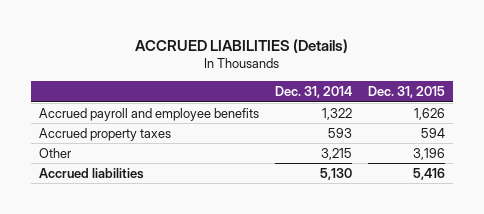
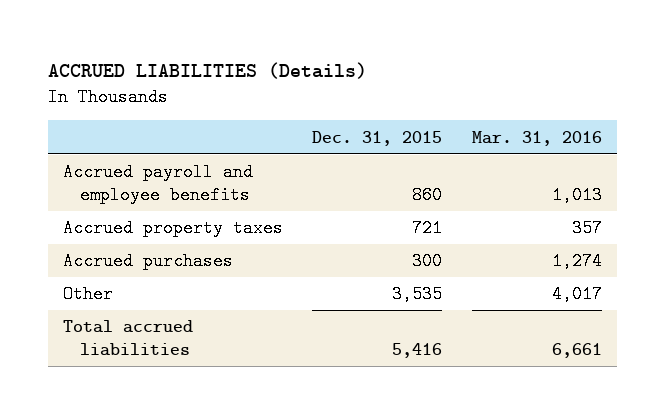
- | Dec. 31, 2014 | Dec. 31, 2015
+ | Dec. 31, 2015 | Mar. 31, 2016
- Accrued payroll and employee benefits | 1,322 | 1,626
- Accrued property taxes | 593 | 594
- Other | 3,215 | 3,196
- Accrued liabilities | 5,130 | 5,416
+ Accrued payroll and employee benefits | 860 | 1,013
+ Accrued property taxes | 721 | 357
+ Accrued purchases | 300 | 1,274
+ Other | 3,535 | 4,017
+ Total accrued liabilities | 5,416 | 6,661

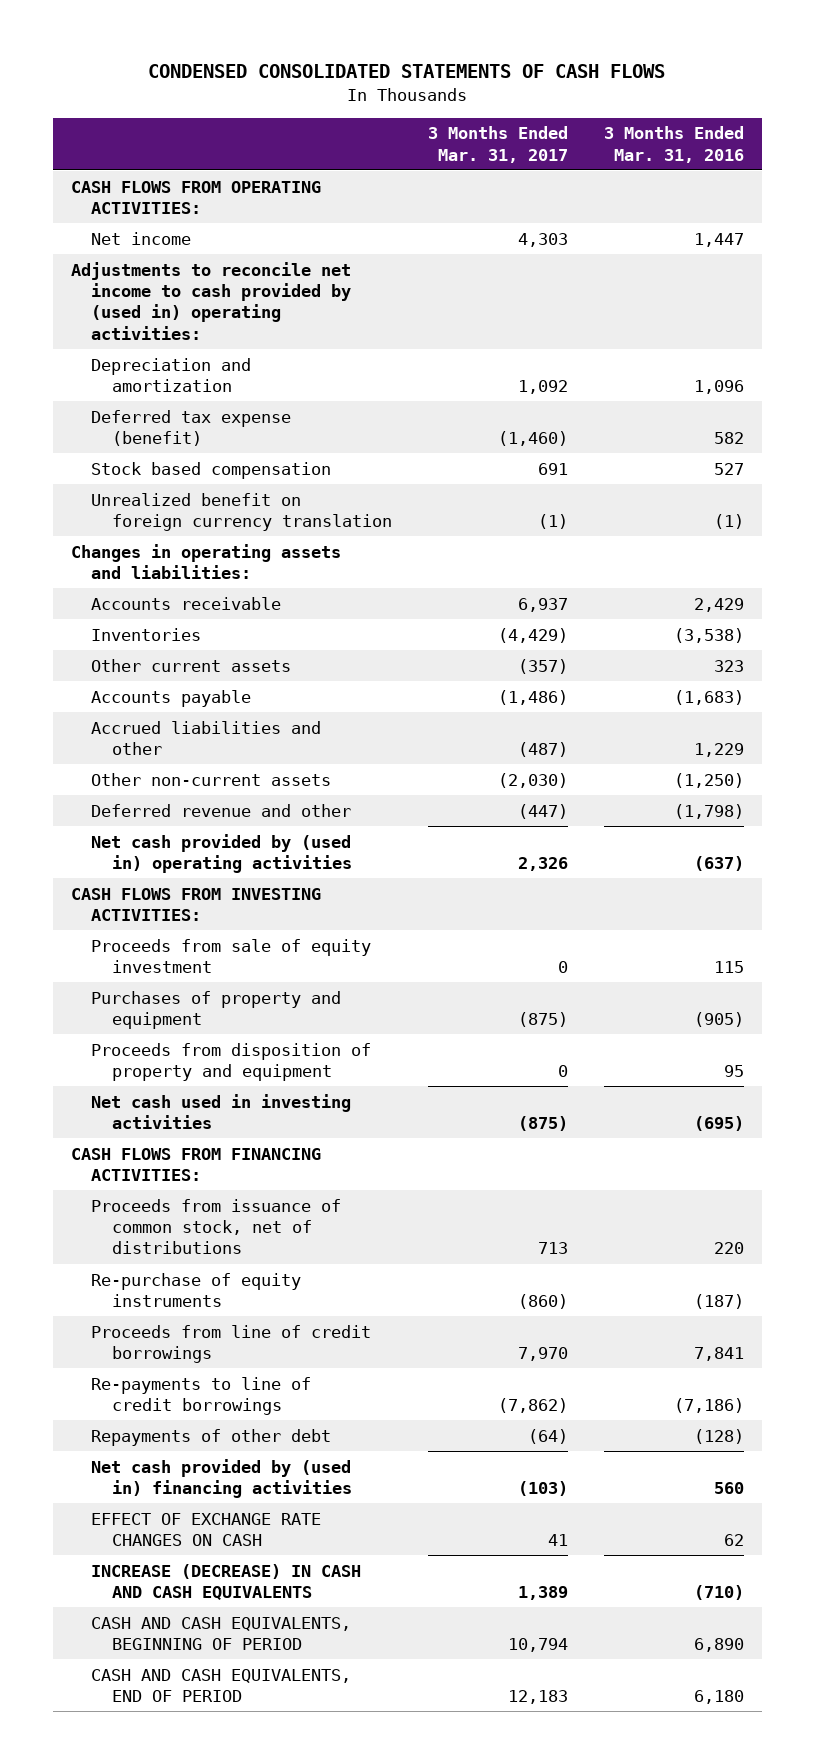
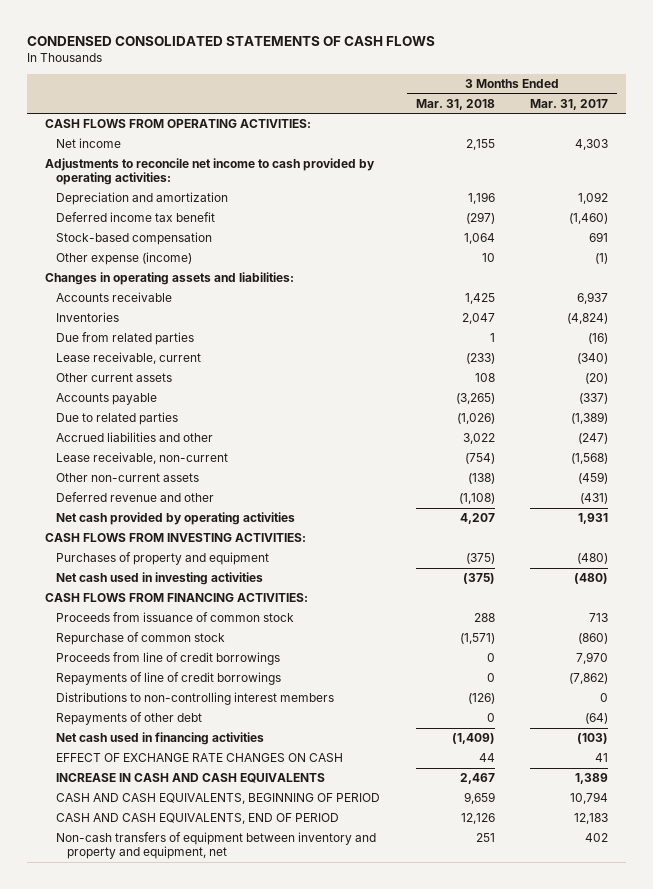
- | 3 Months Ended Mar. 31, 2017 | 3 Months Ended Mar. 31, 2016
+ | 3 Months Ended Mar. 31, 2018 | 3 Months Ended Mar. 31, 2017
- Adjustments to reconcile net income to cash provided by (used in) operating activities:
+ Adjustments to reconcile net income to cash provided by operating activities:
- Deferred tax expense (benefit) | (1,460) | 582
- Stock based compensation | 691 | 527
- Unrealized benefit on foreign currency translation | (1) | (1)
+ Deferred income tax benefit | (297) | (1,460)
+ Stock-based compensation | 1,064 | 691
+ Other expense (income) | 10 | (1)
- Inventories | (4,429) | (3,538)
- Other current assets | (357) | 323
- Accounts payable | (1,486) | (1,683)
- Accrued liabilities and other | (487) | 1,229
- Other non-current assets | (2,030) | (1,250)
- Deferred revenue and other | (447) | (1,798)
- Net cash provided by (used in) operating activities | 2,326 | (637)
+ Inventories | 2,047 | (4,824)
+ Due from related parties | 1 | (16)
+ Lease receivable, current | (233) | (340)
+ Other current assets | 108 | (20)
+ Accounts payable | (3,265) | (337)
+ Due to related parties | (1,026) | (1,389)
+ Accrued liabilities and other | 3,022 | (247)
+ Lease receivable, non-current | (754) | (1,568)
+ Other non-current assets | (138) | (459)
+ Deferred revenue and other | (1,108) | (431)
+ Net cash provided by operating activities | 4,207 | 1,931
- Proceeds from sale of equity investment | 0 | 115
- Purchases of property and equipment | (875) | (905)
- Proceeds from disposition of property and equipment | 0 | 95
- Net cash used in investing activities | (875) | (695)
+ Purchases of property and equipment | (375) | (480)
+ Net cash used in investing activities | (375) | (480)
- Proceeds from issuance of common stock, net of distributions | 713 | 220
- Re-purchase of equity instruments | (860) | (187)
+ Proceeds from issuance of common stock | 288 | 713
+ Repurchase of common stock | (1,571) | (860)
- Re-payments to line of credit borrowings | (7,862) | (7,186)
+ Repayments of line of credit borrowings | 0 | (7,862)
+ Distributions to non-controlling interest members | (126) | 0
- Net cash provided by (used in) financing activities | (103) | 560
+ Net cash used in financing activities | (1,409) | (103)
- INCREASE (DECREASE) IN CASH AND CASH EQUIVALENTS | 1,389 | (710)
+ INCREASE IN CASH AND CASH EQUIVALENTS | 2,467 | 1,389
+ Non-cash transfers of equipment between inventory and property and equipment, net | 251 | 402

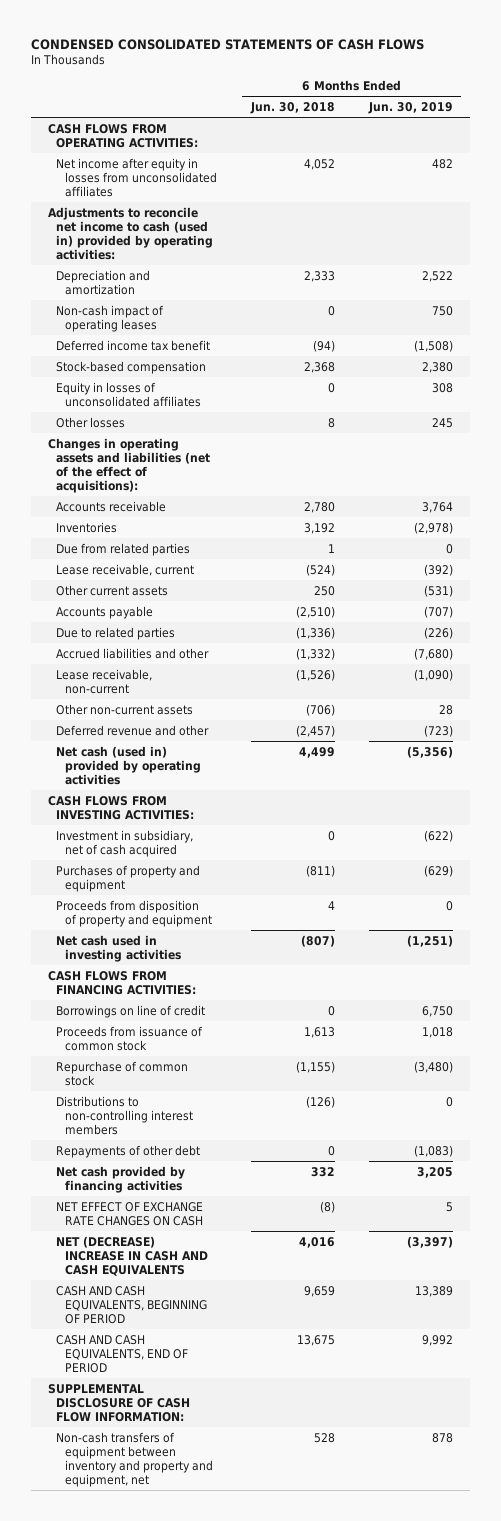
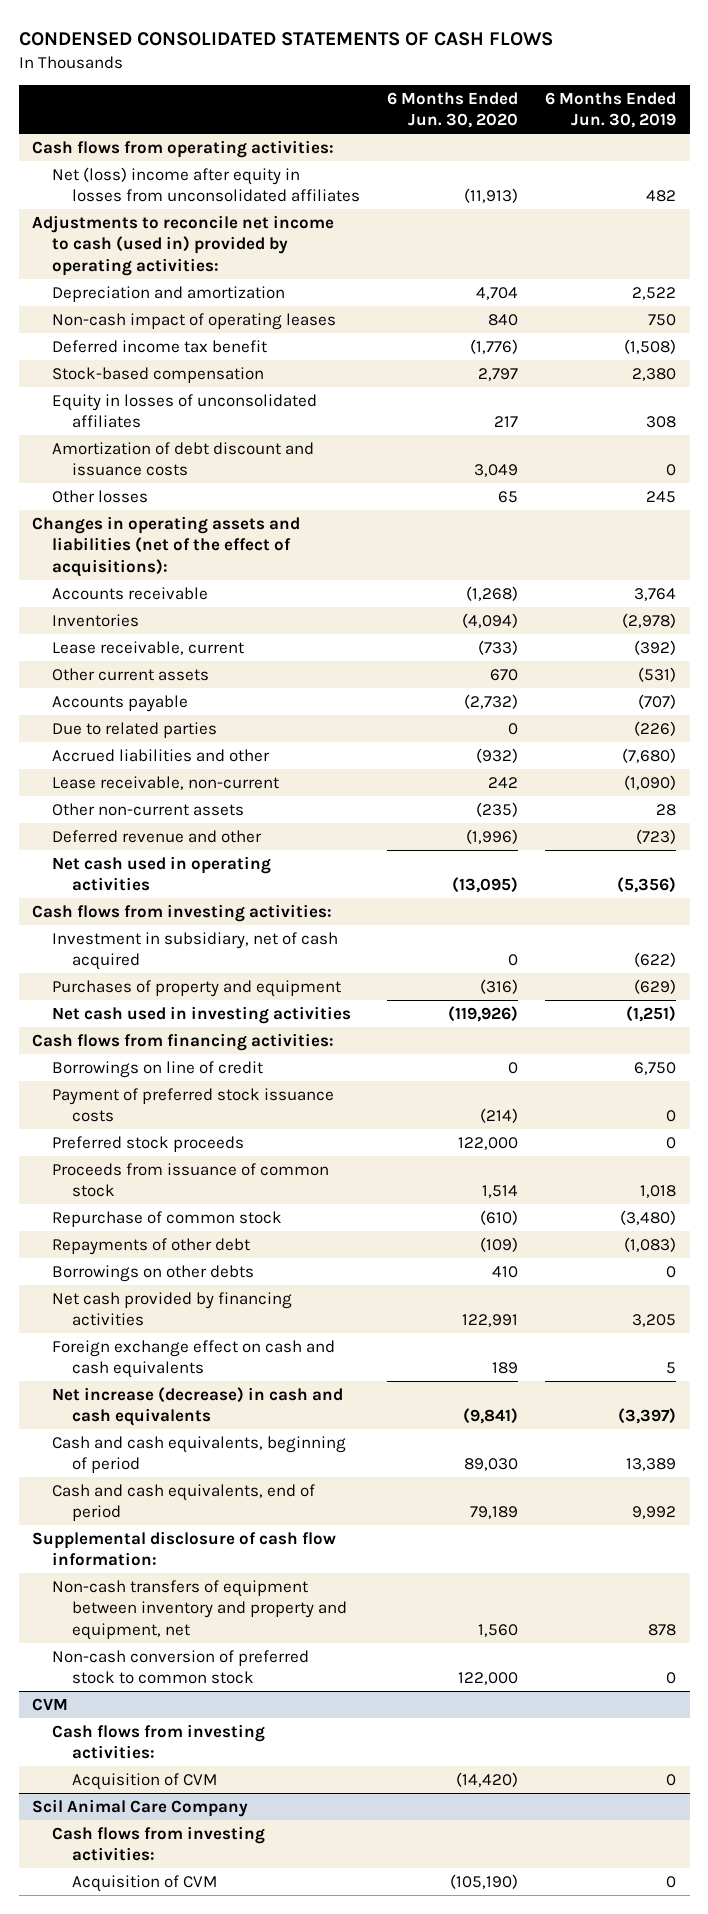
- | 6 Months Ended Jun. 30, 2018 | 6 Months Ended Jun. 30, 2019
+ | 6 Months Ended Jun. 30, 2020 | 6 Months Ended Jun. 30, 2019
- CASH FLOWS FROM OPERATING ACTIVITIES:
- Net income after equity in losses from unconsolidated affiliates | 4,052 | 482
+ Cash flows from operating activities:
+ Net (loss) income after equity in losses from unconsolidated affiliates | (11,913) | 482
+ Amortization of debt discount and issuance costs | 3,049 | 0
- Due from related parties | 1 | 0
- Net cash (used in) provided by operating activities | 4,499 | (5,356)
- CASH FLOWS FROM INVESTING ACTIVITIES:
+ Net cash used in operating activities | (13,095) | (5,356)
+ Cash flows from investing activities:
- Proceeds from disposition of property and equipment | 4 | 0
- CASH FLOWS FROM FINANCING ACTIVITIES:
+ Cash flows from financing activities:
+ Payment of preferred stock issuance costs | (214) | 0
+ Preferred stock proceeds | 122,000 | 0
- Distributions to non-controlling interest members | (126) | 0
+ Borrowings on other debts | 410 | 0
- NET EFFECT OF EXCHANGE RATE CHANGES ON CASH | (8) | 5
- NET (DECREASE) INCREASE IN CASH AND CASH EQUIVALENTS | 4,016 | (3,397)
- CASH AND CASH EQUIVALENTS, BEGINNING OF PERIOD | 9,659 | 13,389
- CASH AND CASH EQUIVALENTS, END OF PERIOD | 13,675 | 9,992
- SUPPLEMENTAL DISCLOSURE OF CASH FLOW INFORMATION:
+ Foreign exchange effect on cash and cash equivalents | 189 | 5
+ Net increase (decrease) in cash and cash equivalents | (9,841) | (3,397)
+ Cash and cash equivalents, beginning of period | 89,030 | 13,389
+ Cash and cash equivalents, end of period | 79,189 | 9,992
+ Supplemental disclosure of cash flow information:
+ Non-cash conversion of preferred stock to common stock | 122,000 | 0
+ CVM
+ Cash flows from investing activities:
+ Acquisition of CVM | (14,420) | 0
+ Scil Animal Care Company
+ Cash flows from investing activities:
+ Acquisition of CVM | (105,190) | 0

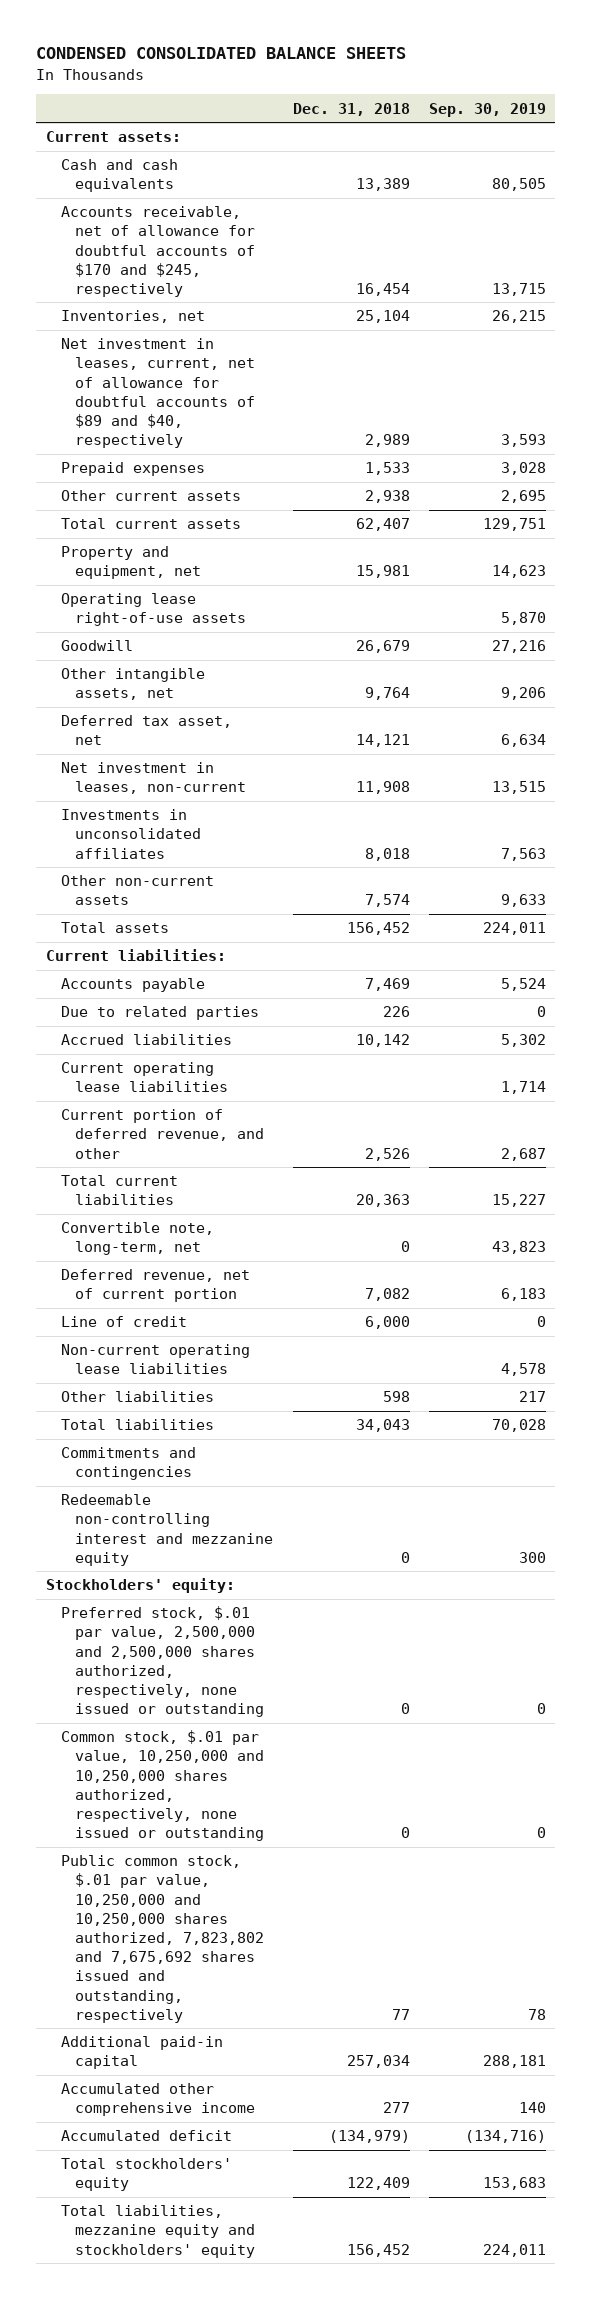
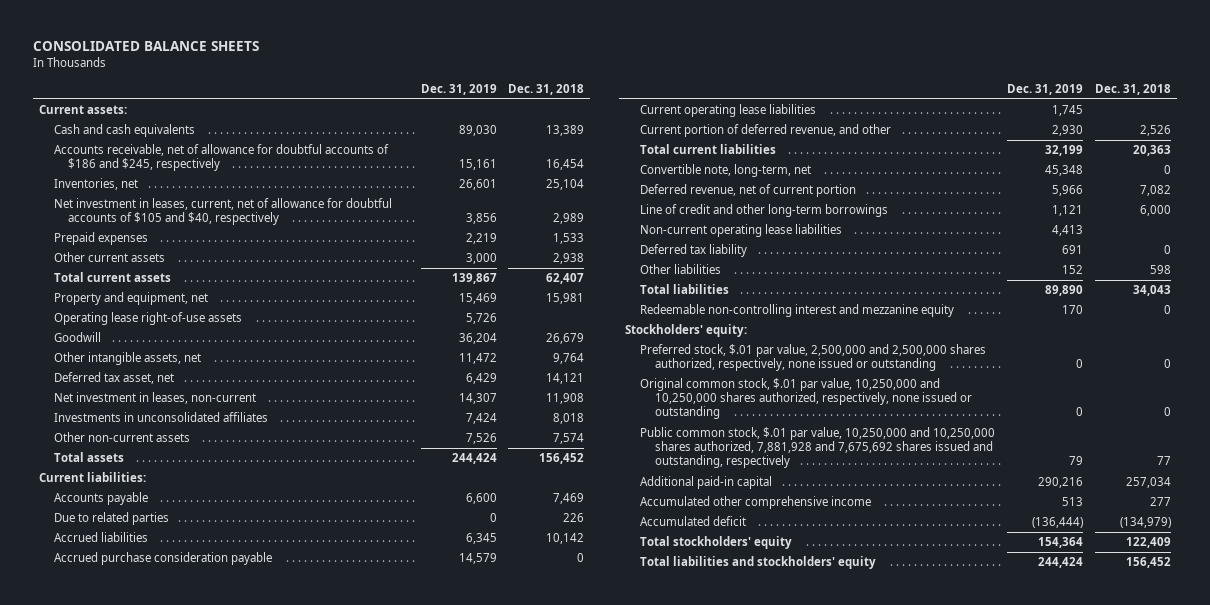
- CONDENSED CONSOLIDATED BALANCE SHEETS
+ CONSOLIDATED BALANCE SHEETS
- | Dec. 31, 2018 | Sep. 30, 2019
+ | Dec. 31, 2019 | Dec. 31, 2018
- Accounts receivable, net of allowance for doubtful accounts of $170 and $245, respectively | 16,454 | 13,715
+ Accounts receivable, net of allowance for doubtful accounts of $186 and $245, respectively | 15,161 | 16,454
- Net investment in leases, current, net of allowance for doubtful accounts of $89 and $40, respectively | 2,989 | 3,593
+ Net investment in leases, current, net of allowance for doubtful accounts of $105 and $40, respectively | 3,856 | 2,989
+ Accrued purchase consideration payable | 14,579 | 0
- Line of credit | 6,000 | 0
+ Line of credit and other long-term borrowings | 1,121 | 6,000
+ Deferred tax liability | 691 | 0
- Commitments and contingencies
- Common stock, $.01 par value, 10,250,000 and 10,250,000 shares authorized, respectively, none issued or outstanding | 0 | 0
- Public common stock, $.01 par value, 10,250,000 and 10,250,000 shares authorized, 7,823,802 and 7,675,692 shares issued and outstanding, respectively | 77 | 78
+ Original common stock, $.01 par value, 10,250,000 and 10,250,000 shares authorized, respectively, none issued or outstanding | 0 | 0
+ Public common stock, $.01 par value, 10,250,000 and 10,250,000 shares authorized, 7,881,928 and 7,675,692 shares issued and outstanding, respectively | 79 | 77
- Total liabilities, mezzanine equity and stockholders' equity | 156,452 | 224,011
+ Total liabilities and stockholders' equity | 244,424 | 156,452

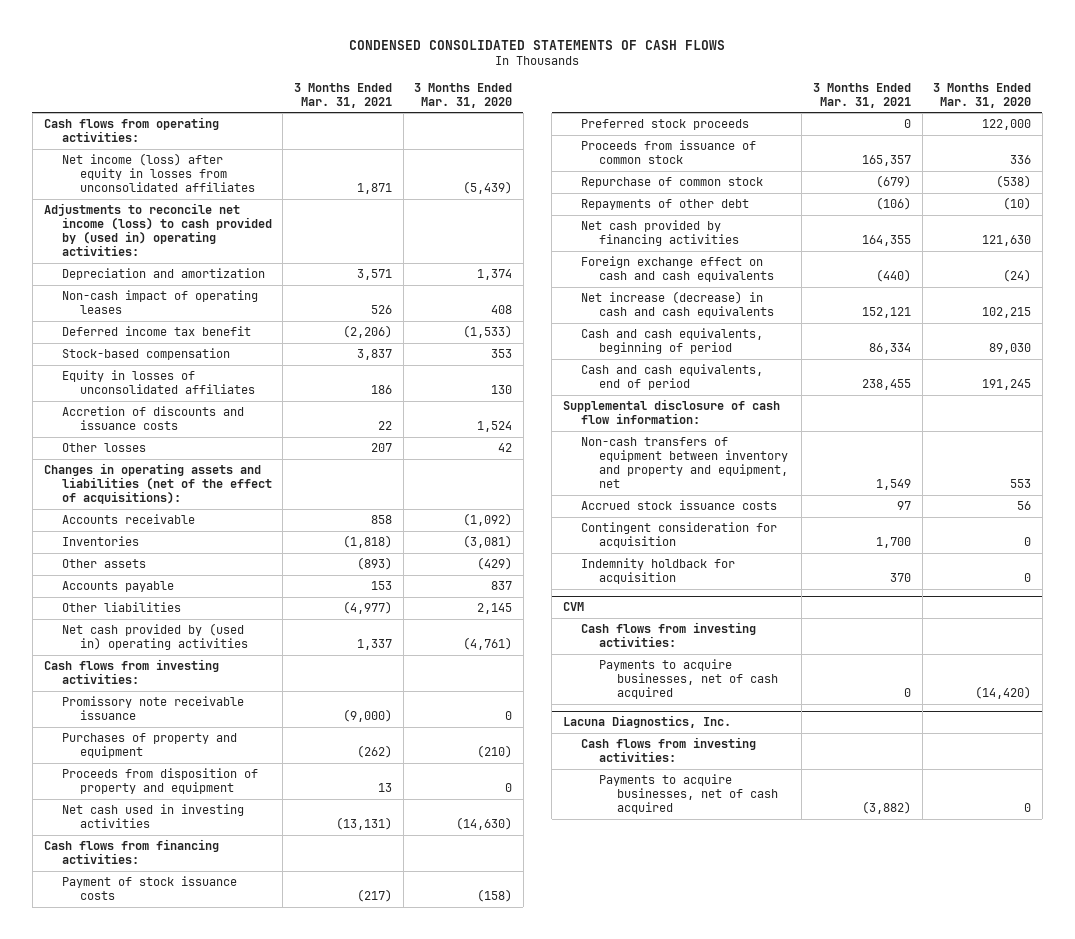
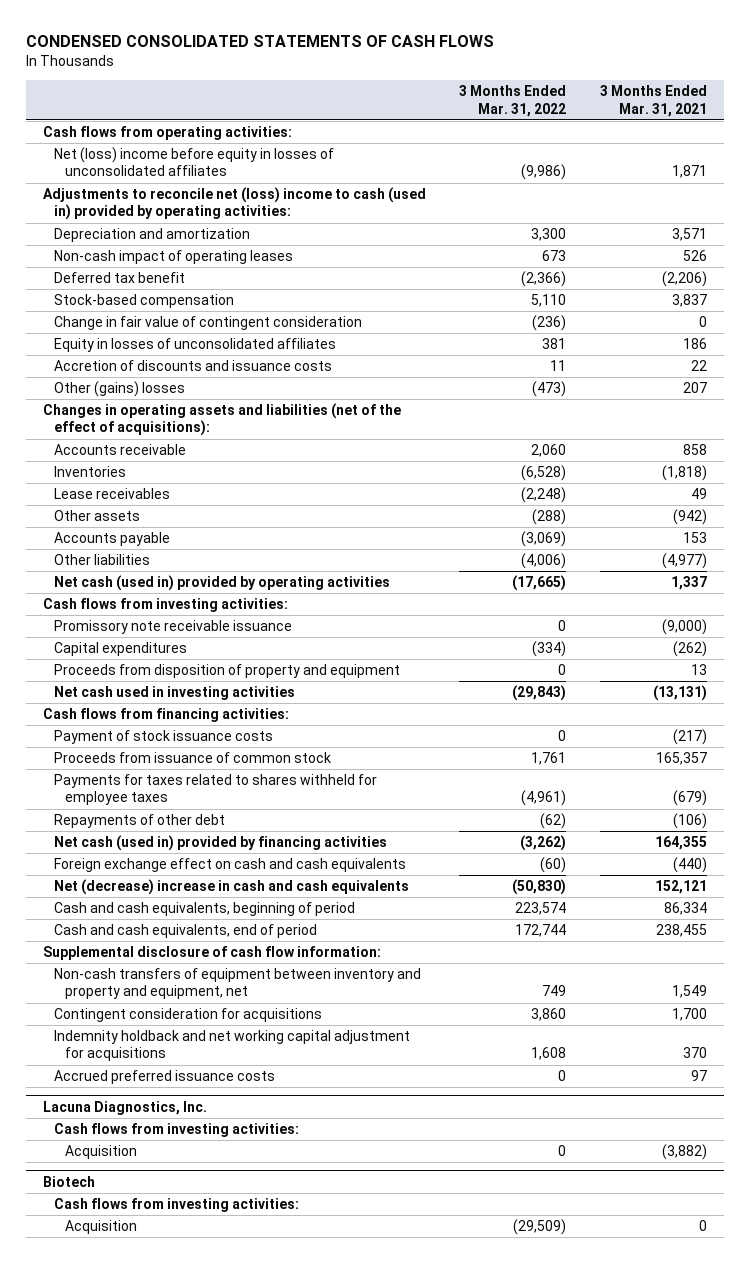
- | 3 Months Ended Mar. 31, 2021 | 3 Months Ended Mar. 31, 2020
+ | 3 Months Ended Mar. 31, 2022 | 3 Months Ended Mar. 31, 2021
- Net income (loss) after equity in losses from unconsolidated affiliates | 1,871 | (5,439)
- Adjustments to reconcile net income (loss) to cash provided by (used in) operating activities:
+ Net (loss) income before equity in losses of unconsolidated affiliates | (9,986) | 1,871
+ Adjustments to reconcile net (loss) income to cash (used in) provided by operating activities:
- Deferred income tax benefit | (2,206) | (1,533)
+ Deferred tax benefit | (2,366) | (2,206)
+ Change in fair value of contingent consideration | (236) | 0
- Other losses | 207 | 42
+ Other (gains) losses | (473) | 207
- Other assets | (893) | (429)
+ Lease receivables | (2,248) | 49
+ Other assets | (288) | (942)
- Net cash provided by (used in) operating activities | 1,337 | (4,761)
+ Net cash (used in) provided by operating activities | (17,665) | 1,337
- Purchases of property and equipment | (262) | (210)
+ Capital expenditures | (334) | (262)
- Preferred stock proceeds | 0 | 122,000
- Repurchase of common stock | (679) | (538)
+ Payments for taxes related to shares withheld for employee taxes | (4,961) | (679)
- Net cash provided by financing activities | 164,355 | 121,630
+ Net cash (used in) provided by financing activities | (3,262) | 164,355
- Net increase (decrease) in cash and cash equivalents | 152,121 | 102,215
+ Net (decrease) increase in cash and cash equivalents | (50,830) | 152,121
- Accrued stock issuance costs | 97 | 56
- Contingent consideration for acquisition | 1,700 | 0
- Indemnity holdback for acquisition | 370 | 0
- CVM
- Cash flows from investing activities:
- Payments to acquire businesses, net of cash acquired | 0 | (14,420)
+ Contingent consideration for acquisitions | 3,860 | 1,700
+ Indemnity holdback and net working capital adjustment for acquisitions | 1,608 | 370
+ Accrued preferred issuance costs | 0 | 97
@ Lacuna Diagnostics, Inc.
- Payments to acquire businesses, net of cash acquired | (3,882) | 0
+ Acquisition | 0 | (3,882)
+ Biotech
+ Cash flows from investing activities:
+ Acquisition | (29,509) | 0

